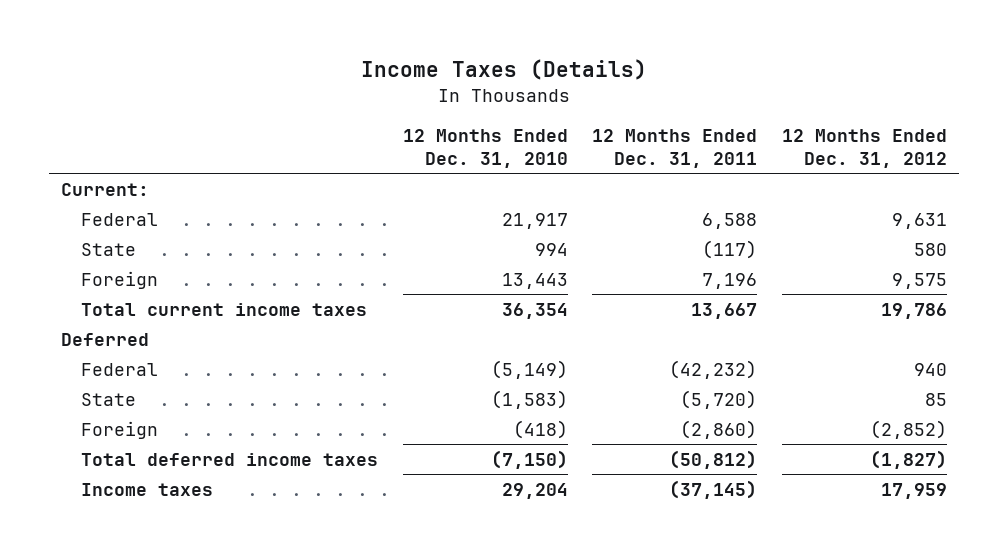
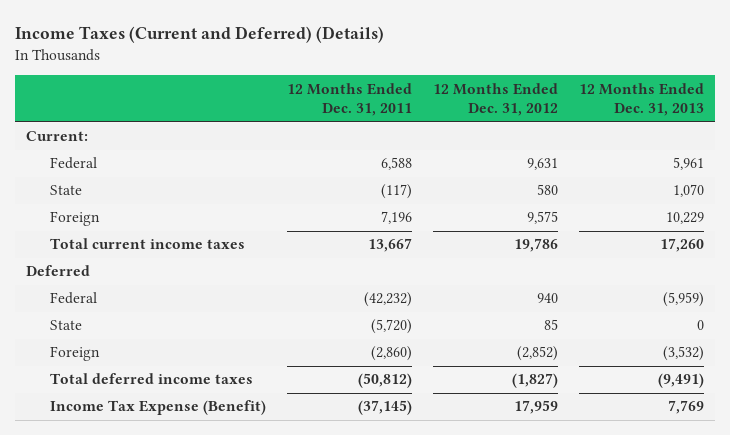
- Income Taxes (Details)
+ Income Taxes (Current and Deferred) (Details)
- | 12 Months Ended Dec. 31, 2010 | 12 Months Ended Dec. 31, 2011 | 12 Months Ended Dec. 31, 2012
+ | 12 Months Ended Dec. 31, 2011 | 12 Months Ended Dec. 31, 2012 | 12 Months Ended Dec. 31, 2013
- Income taxes | 29,204 | (37,145) | 17,959
+ Income Tax Expense (Benefit) | (37,145) | 17,959 | 7,769

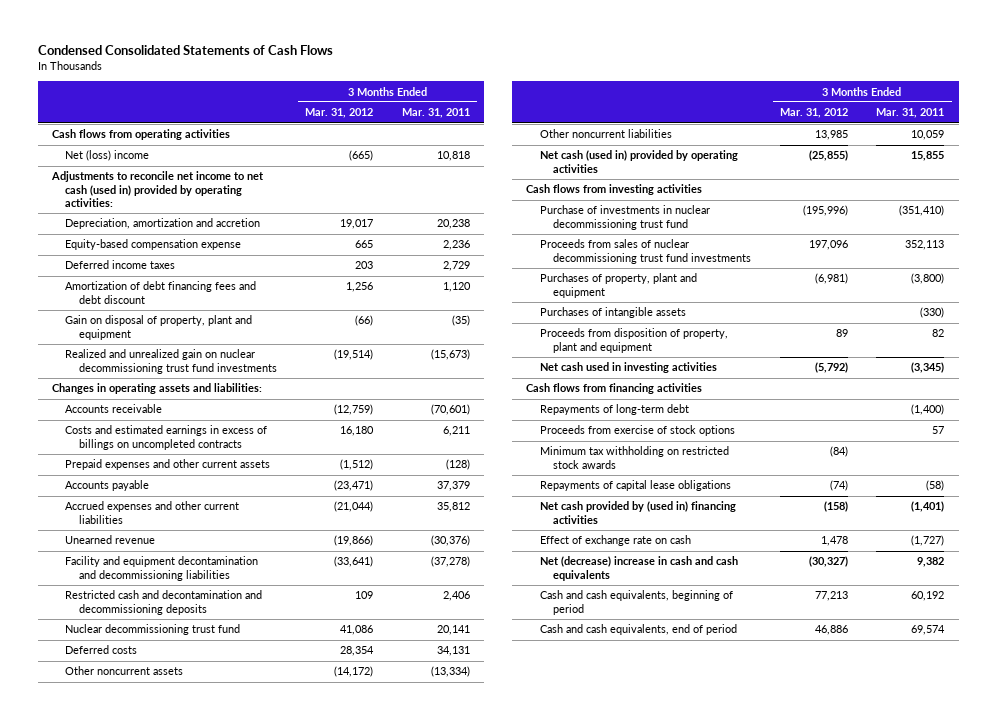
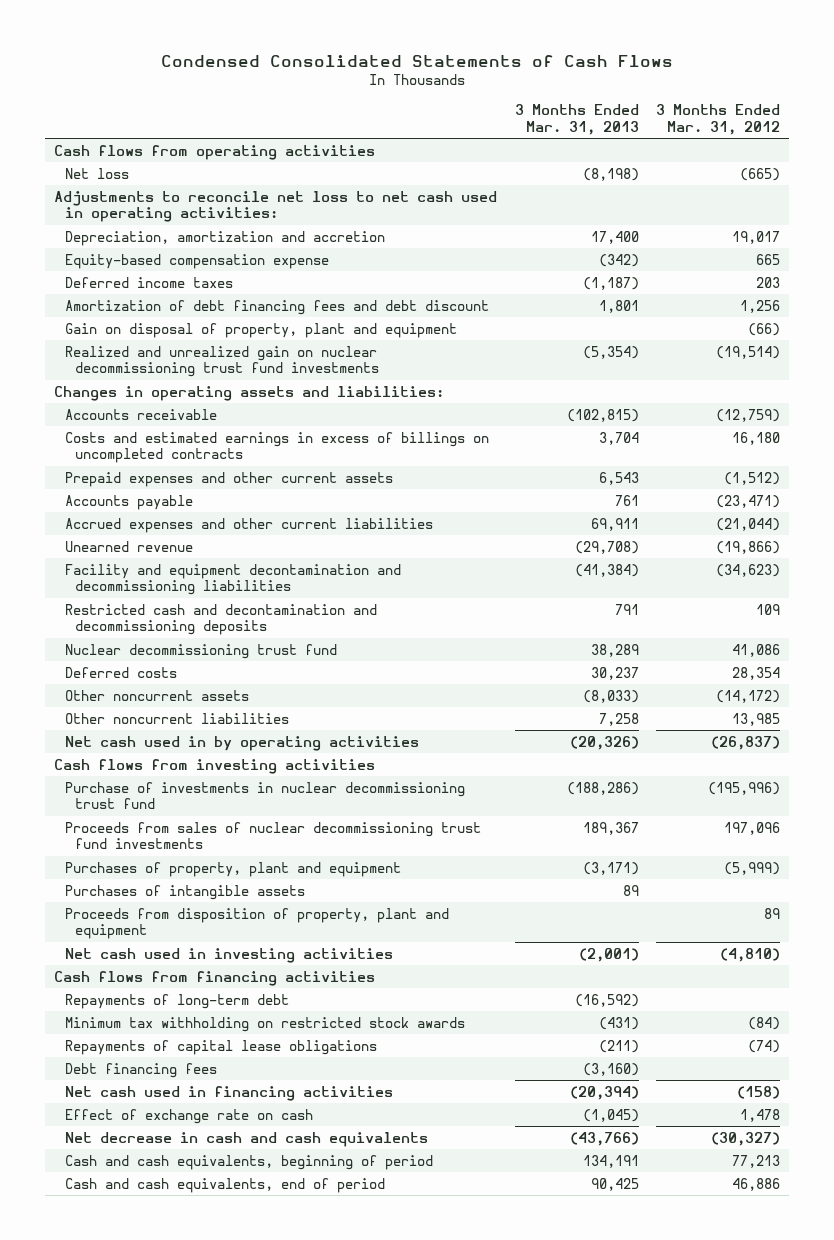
- | 3 Months Ended Mar. 31, 2012 | 3 Months Ended Mar. 31, 2011
+ | 3 Months Ended Mar. 31, 2013 | 3 Months Ended Mar. 31, 2012
- Net (loss) income | (665) | 10,818
- Adjustments to reconcile net income to net cash (used in) provided by operating activities:
+ Net loss | (8,198) | (665)
+ Adjustments to reconcile net loss to net cash used in operating activities:
- Facility and equipment decontamination and decommissioning liabilities | (33,641) | (37,278)
+ Facility and equipment decontamination and decommissioning liabilities | (41,384) | (34,623)
- Net cash (used in) provided by operating activities | (25,855) | 15,855
+ Net cash used in by operating activities | (20,326) | (26,837)
- Purchases of property, plant and equipment | (6,981) | (3,800)
+ Purchases of property, plant and equipment | (3,171) | (5,999)
- Net cash used in investing activities | (5,792) | (3,345)
+ Net cash used in investing activities | (2,001) | (4,810)
- Proceeds from exercise of stock options | | 57
- Net cash provided by (used in) financing activities | (158) | (1,401)
+ Debt financing fees | (3,160) |
+ Net cash used in financing activities | (20,394) | (158)
- Net (decrease) increase in cash and cash equivalents | (30,327) | 9,382
+ Net decrease in cash and cash equivalents | (43,766) | (30,327)

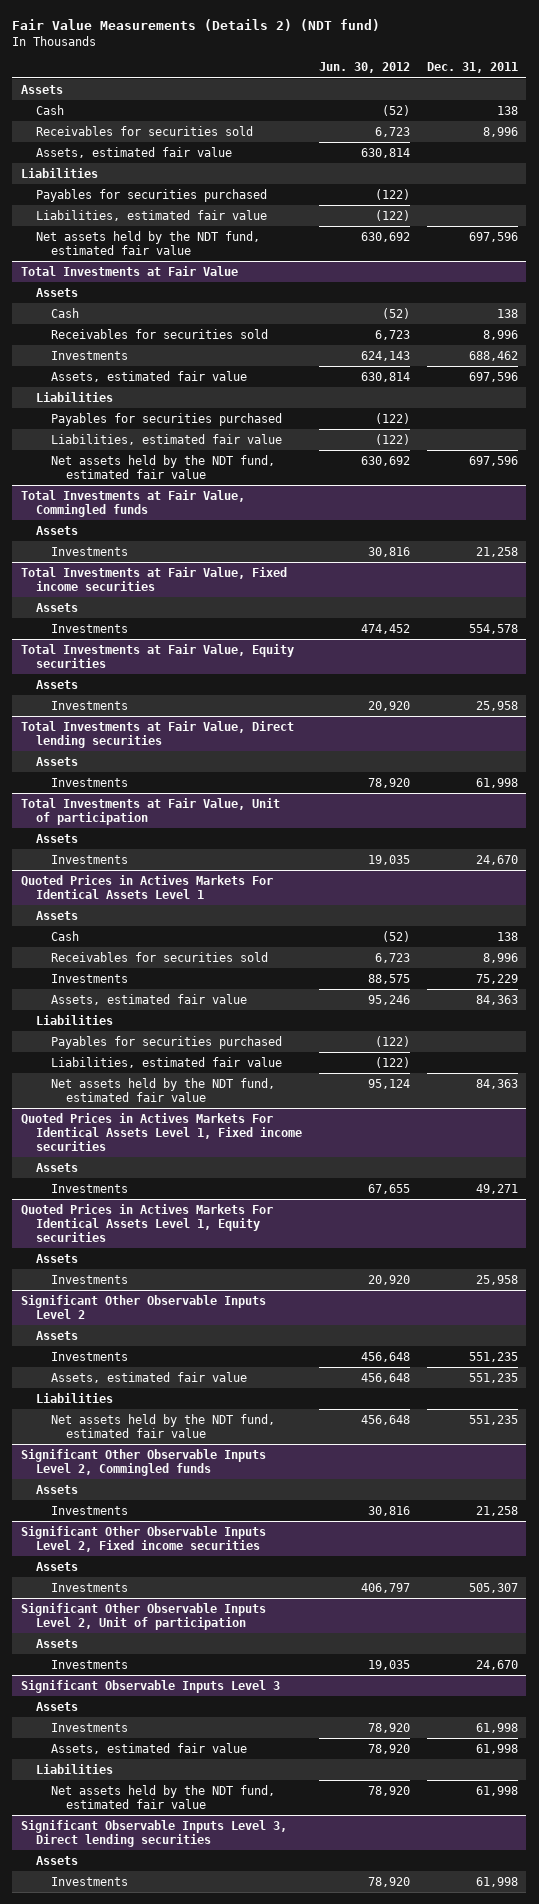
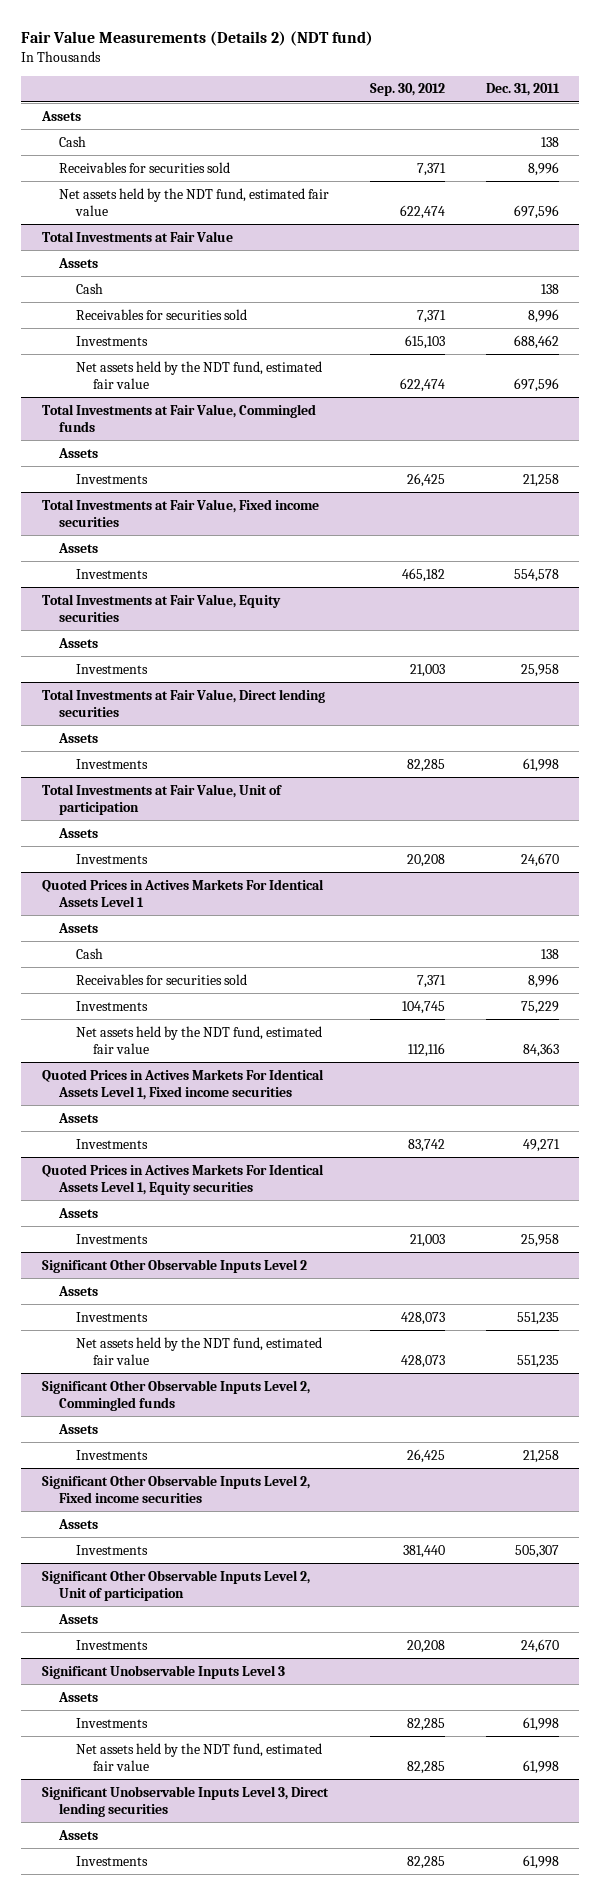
- | Jun. 30, 2012 | Dec. 31, 2011
+ | Sep. 30, 2012 | Dec. 31, 2011
- Assets, estimated fair value | 630,814 |
- Liabilities
- Payables for securities purchased | (122) |
- Liabilities, estimated fair value | (122) |
@ Total Investments at Fair Value
- Assets, estimated fair value | 630,814 | 697,596
- Liabilities
- Payables for securities purchased | (122) |
- Liabilities, estimated fair value | (122) |
@ Quoted Prices in Actives Markets For Identical Assets Level 1
- Assets, estimated fair value | 95,246 | 84,363
- Liabilities
- Payables for securities purchased | (122) |
- Liabilities, estimated fair value | (122) |
@ Significant Other Observable Inputs Level 2
- Assets, estimated fair value | 456,648 | 551,235
- Liabilities
- Significant Observable Inputs Level 3
+ Significant Unobservable Inputs Level 3
- Assets, estimated fair value | 78,920 | 61,998
- Liabilities
- Significant Observable Inputs Level 3, Direct lending securities
+ Significant Unobservable Inputs Level 3, Direct lending securities

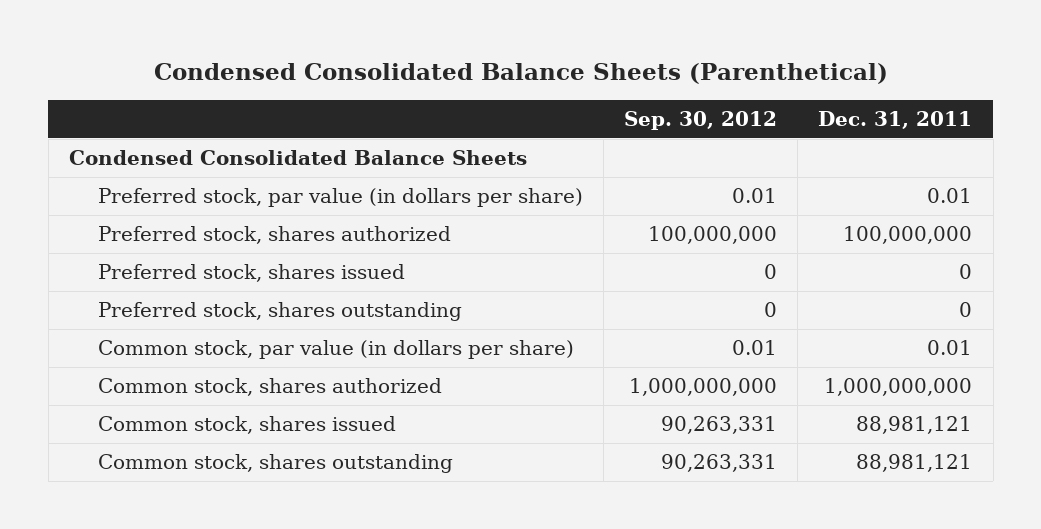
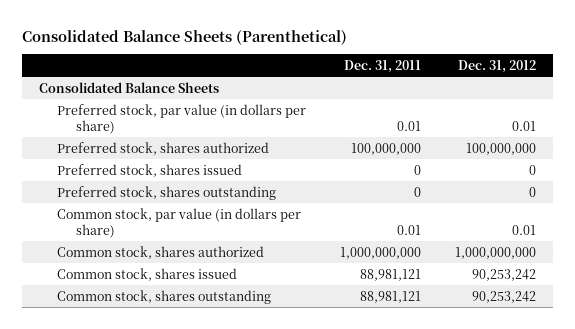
- Condensed Consolidated Balance Sheets (Parenthetical)
+ Consolidated Balance Sheets (Parenthetical)
- | Sep. 30, 2012 | Dec. 31, 2011
+ | Dec. 31, 2011 | Dec. 31, 2012
- Condensed Consolidated Balance Sheets
+ Consolidated Balance Sheets

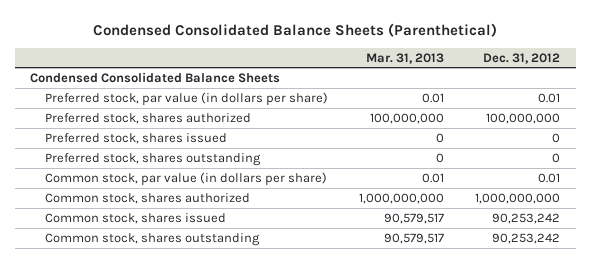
- Consolidated Balance Sheets (Parenthetical)
+ Condensed Consolidated Balance Sheets (Parenthetical)
- | Dec. 31, 2011 | Dec. 31, 2012
+ | Mar. 31, 2013 | Dec. 31, 2012
- Consolidated Balance Sheets
+ Condensed Consolidated Balance Sheets

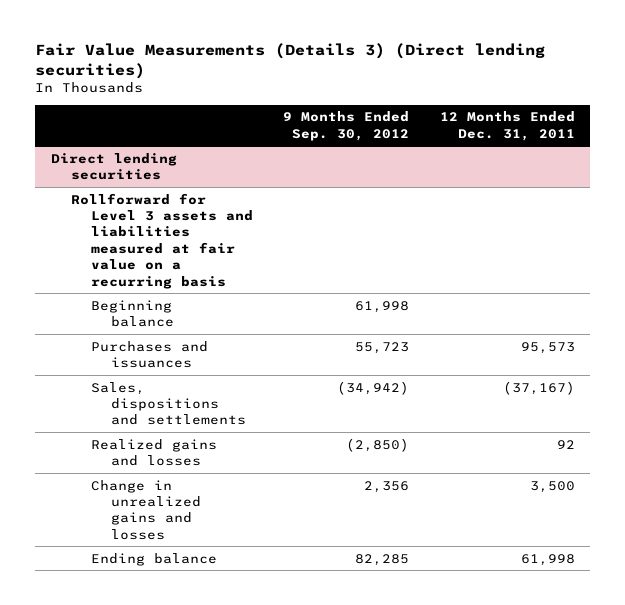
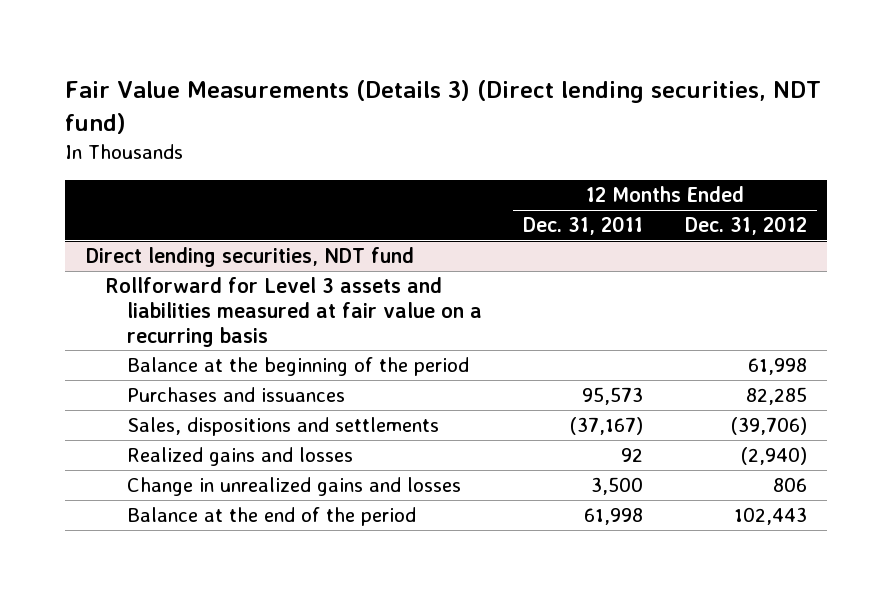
- Fair Value Measurements (Details 3) (Direct lending securities)
+ Fair Value Measurements (Details 3) (Direct lending securities, NDT fund)
- | 9 Months Ended Sep. 30, 2012 | 12 Months Ended Dec. 31, 2011
+ | 12 Months Ended Dec. 31, 2011 | 12 Months Ended Dec. 31, 2012
- Direct lending securities
+ Direct lending securities, NDT fund
- Beginning balance | 61,998 |
+ Balance at the beginning of the period | | 61,998
- Ending balance | 82,285 | 61,998
+ Balance at the end of the period | 61,998 | 102,443

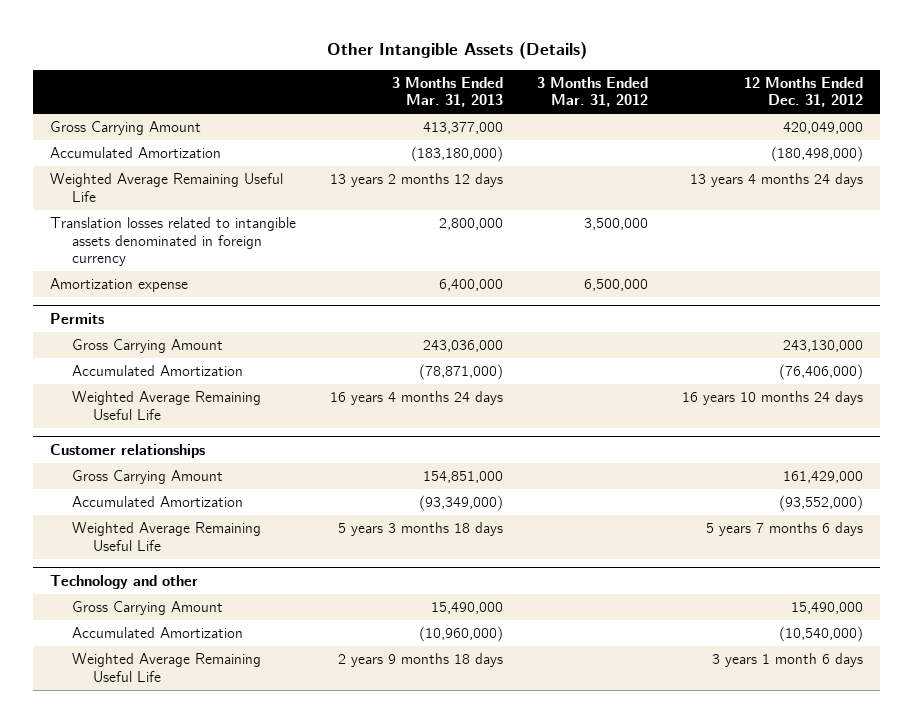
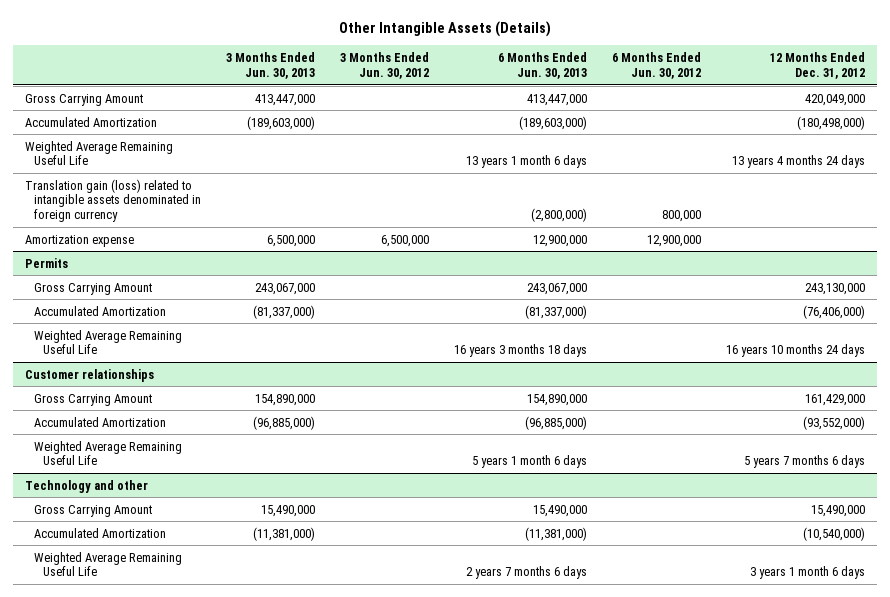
- | 3 Months Ended Mar. 31, 2013 | 3 Months Ended Mar. 31, 2012 | 12 Months Ended Dec. 31, 2012
+ | 3 Months Ended Jun. 30, 2013 | 3 Months Ended Jun. 30, 2012 | 6 Months Ended Jun. 30, 2013 | 6 Months Ended Jun. 30, 2012 | 12 Months Ended Dec. 31, 2012
- Translation losses related to intangible assets denominated in foreign currency | 2,800,000 | 3,500,000 |
+ Translation gain (loss) related to intangible assets denominated in foreign currency | | | (2,800,000) | 800,000 |

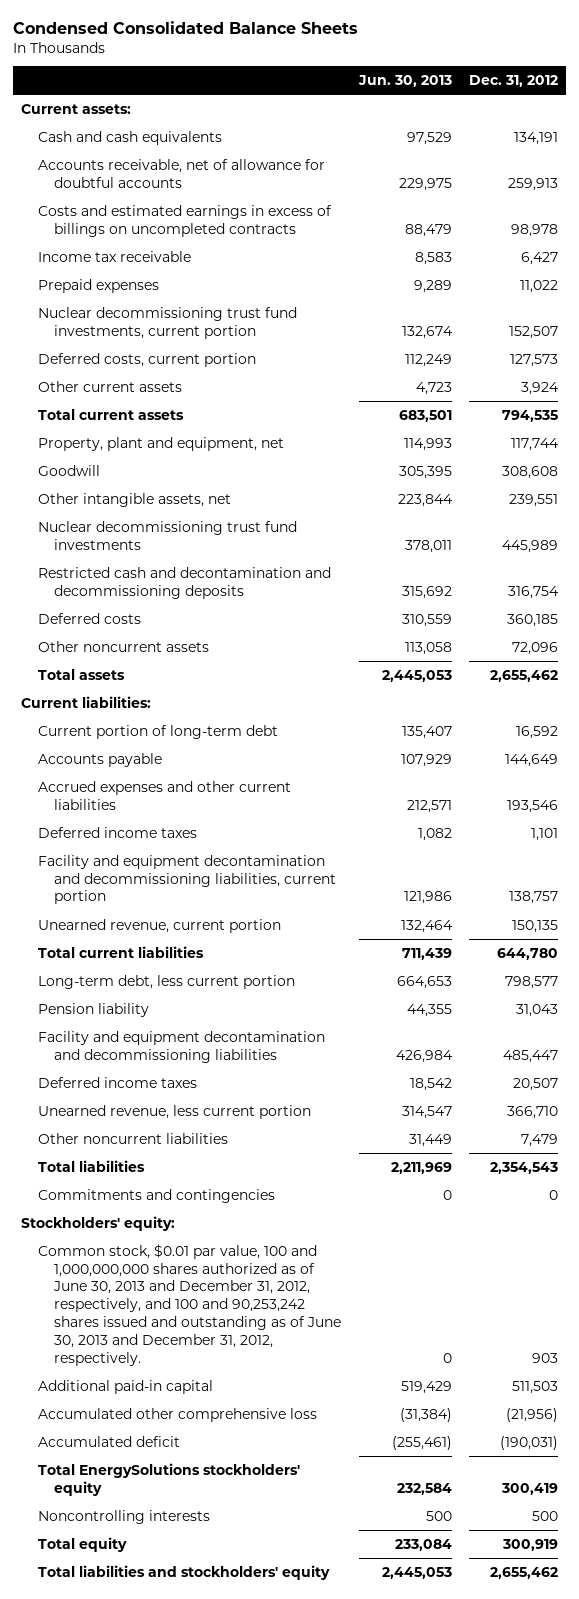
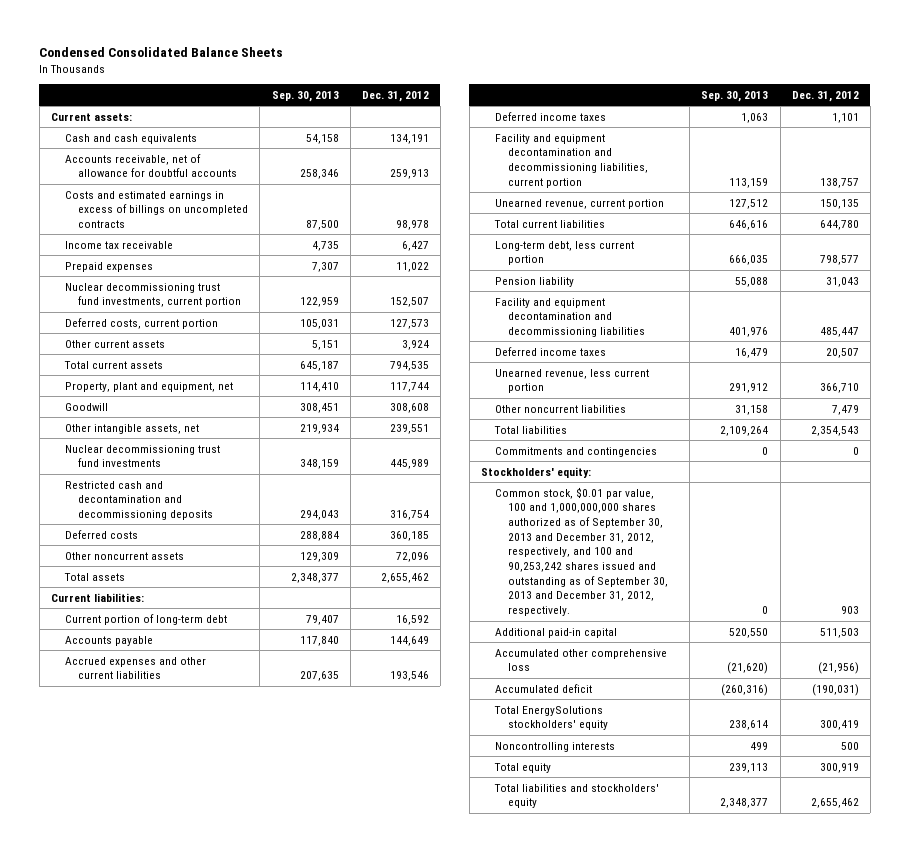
- | Jun. 30, 2013 | Dec. 31, 2012
+ | Sep. 30, 2013 | Dec. 31, 2012
- Common stock, $0.01 par value, 100 and 1,000,000,000 shares authorized as of June 30, 2013 and December 31, 2012, respectively, and 100 and 90,253,242 shares issued and outstanding as of June 30, 2013 and December 31, 2012, respectively. | 0 | 903
+ Common stock, $0.01 par value, 100 and 1,000,000,000 shares authorized as of September 30, 2013 and December 31, 2012, respectively, and 100 and 90,253,242 shares issued and outstanding as of September 30, 2013 and December 31, 2012, respectively. | 0 | 903

